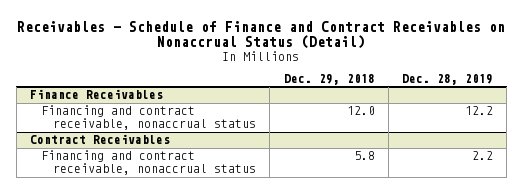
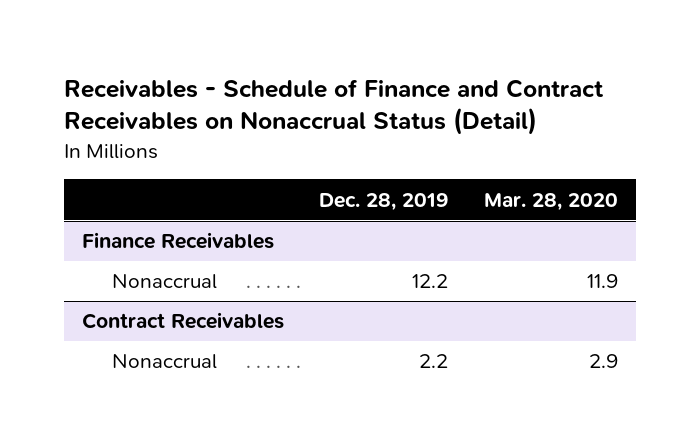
- | Dec. 29, 2018 | Dec. 28, 2019
+ | Dec. 28, 2019 | Mar. 28, 2020
@ Finance Receivables
- Financing and contract receivable, nonaccrual status | 12.0 | 12.2
+ Nonaccrual | 12.2 | 11.9
@ Contract Receivables
- Financing and contract receivable, nonaccrual status | 5.8 | 2.2
+ Nonaccrual | 2.2 | 2.9

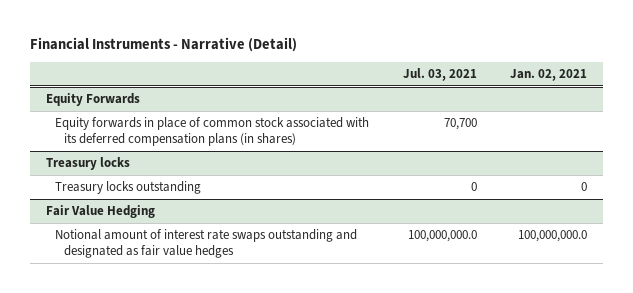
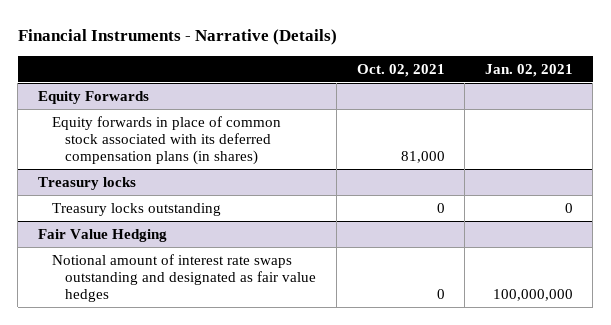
- Financial Instruments - Narrative (Detail)
+ Financial Instruments - Narrative (Details)
- | Jul. 03, 2021 | Jan. 02, 2021
+ | Oct. 02, 2021 | Jan. 02, 2021
@ Fair Value Hedging
- Notional amount of interest rate swaps outstanding and designated as fair value hedges | 100,000,000.0 | 100,000,000.0
+ Notional amount of interest rate swaps outstanding and designated as fair value hedges | 0 | 100,000,000

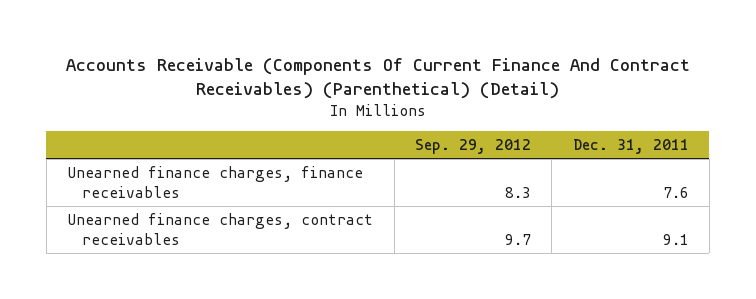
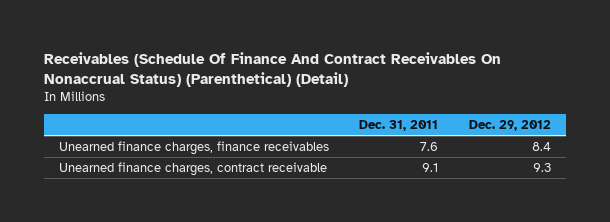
- Accounts Receivable (Components Of Current Finance And Contract Receivables) (Parenthetical) (Detail)
+ Receivables (Schedule Of Finance And Contract Receivables On Nonaccrual Status) (Parenthetical) (Detail)
- | Sep. 29, 2012 | Dec. 31, 2011
+ | Dec. 31, 2011 | Dec. 29, 2012
- Unearned finance charges, contract receivables | 9.7 | 9.1
+ Unearned finance charges, contract receivable | 9.1 | 9.3

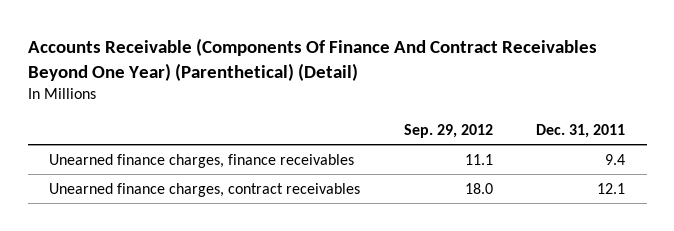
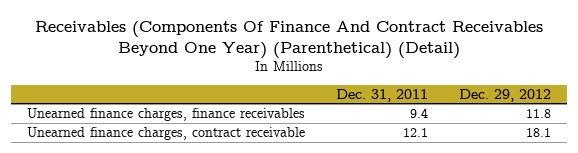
- Accounts Receivable (Components Of Finance And Contract Receivables Beyond One Year) (Parenthetical) (Detail)
+ Receivables (Components Of Finance And Contract Receivables Beyond One Year) (Parenthetical) (Detail)
- | Sep. 29, 2012 | Dec. 31, 2011
+ | Dec. 31, 2011 | Dec. 29, 2012
- Unearned finance charges, contract receivables | 18.0 | 12.1
+ Unearned finance charges, contract receivable | 12.1 | 18.1

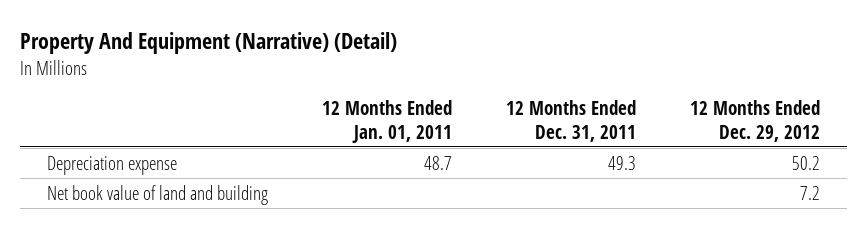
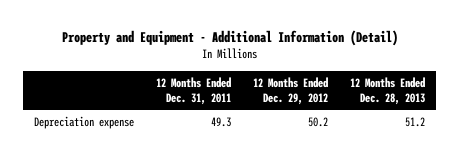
- Property And Equipment (Narrative) (Detail)
+ Property and Equipment - Additional Information (Detail)
- | 12 Months Ended Jan. 01, 2011 | 12 Months Ended Dec. 31, 2011 | 12 Months Ended Dec. 29, 2012
+ | 12 Months Ended Dec. 31, 2011 | 12 Months Ended Dec. 29, 2012 | 12 Months Ended Dec. 28, 2013
- Net book value of land and building | | | 7.2

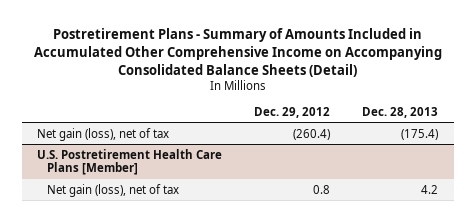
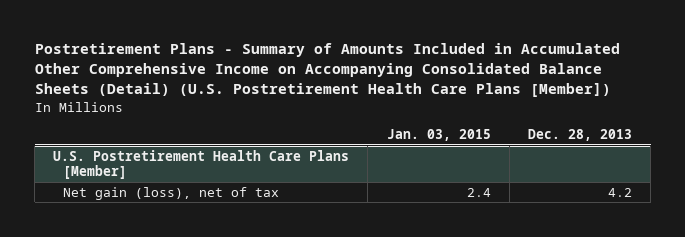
- Postretirement Plans - Summary of Amounts Included in Accumulated Other Comprehensive Income on Accompanying Consolidated Balance Sheets (Detail)
+ Postretirement Plans - Summary of Amounts Included in Accumulated Other Comprehensive Income on Accompanying Consolidated Balance Sheets (Detail) (U.S. Postretirement Health Care Plans [Member])
- | Dec. 29, 2012 | Dec. 28, 2013
+ | Jan. 03, 2015 | Dec. 28, 2013
- Net gain (loss), net of tax | (260.4) | (175.4)

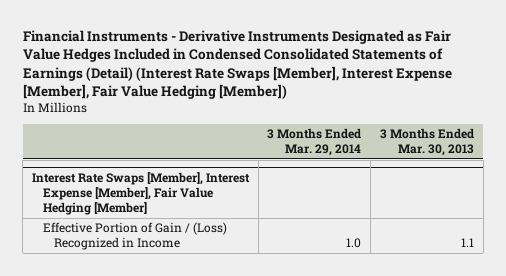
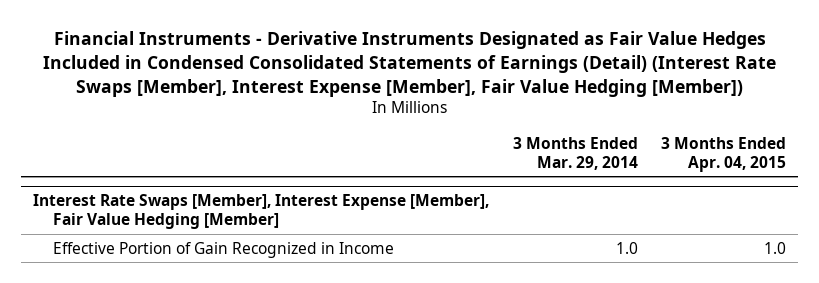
- | 3 Months Ended Mar. 29, 2014 | 3 Months Ended Mar. 30, 2013
+ | 3 Months Ended Mar. 29, 2014 | 3 Months Ended Apr. 04, 2015
@ Interest Rate Swaps [Member], Interest Expense [Member], Fair Value Hedging [Member]
- Effective Portion of Gain / (Loss) Recognized in Income | 1.0 | 1.1
+ Effective Portion of Gain Recognized in Income | 1.0 | 1.0

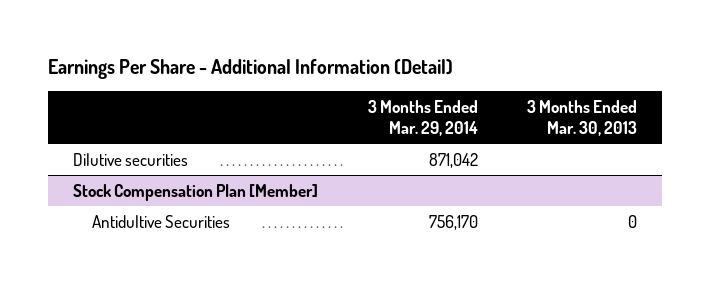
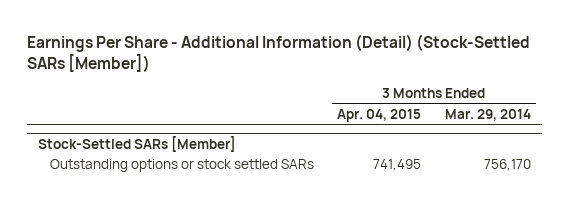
- Earnings Per Share - Additional Information (Detail)
+ Earnings Per Share - Additional Information (Detail) (Stock-Settled SARs [Member])
- | 3 Months Ended Mar. 29, 2014 | 3 Months Ended Mar. 30, 2013
+ | 3 Months Ended Apr. 04, 2015 | 3 Months Ended Mar. 29, 2014
- Dilutive securities | 871,042 |
- Stock Compensation Plan [Member]
- Antidultive Securities | 756,170 | 0
+ Stock-Settled SARs [Member]
+ Outstanding options or stock settled SARs | 741,495 | 756,170

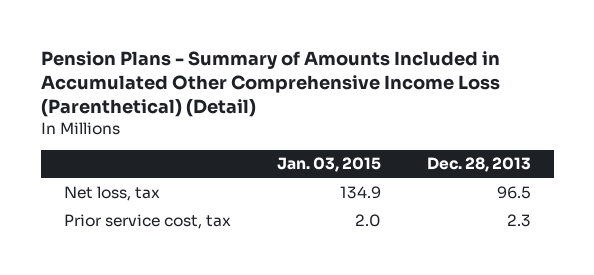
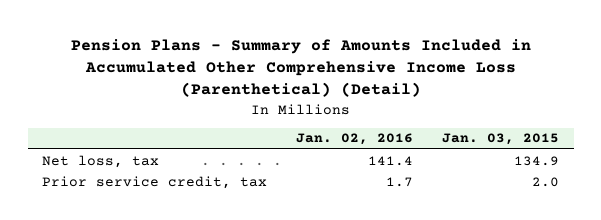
- | Jan. 03, 2015 | Dec. 28, 2013
+ | Jan. 02, 2016 | Jan. 03, 2015
- Prior service cost, tax | 2.0 | 2.3
+ Prior service credit, tax | 1.7 | 2.0

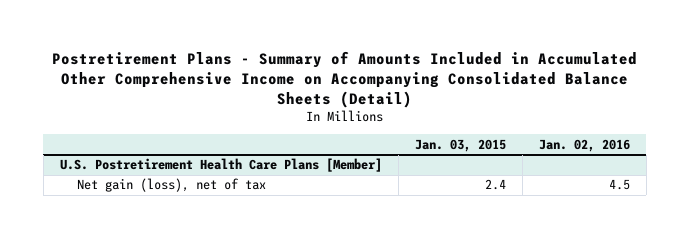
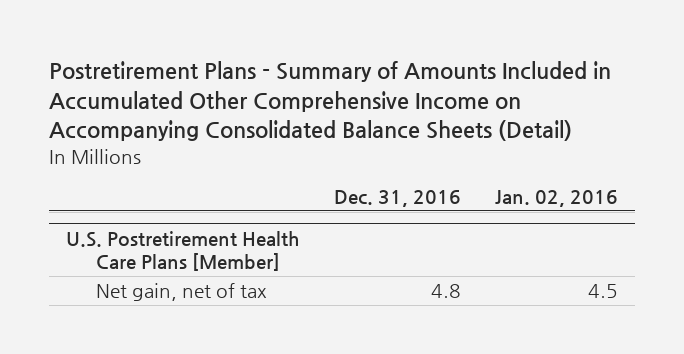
- | Jan. 03, 2015 | Jan. 02, 2016
+ | Dec. 31, 2016 | Jan. 02, 2016
@ U.S. Postretirement Health Care Plans [Member]
- Net gain (loss), net of tax | 2.4 | 4.5
+ Net gain, net of tax | 4.8 | 4.5

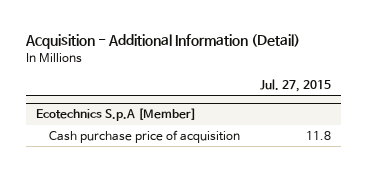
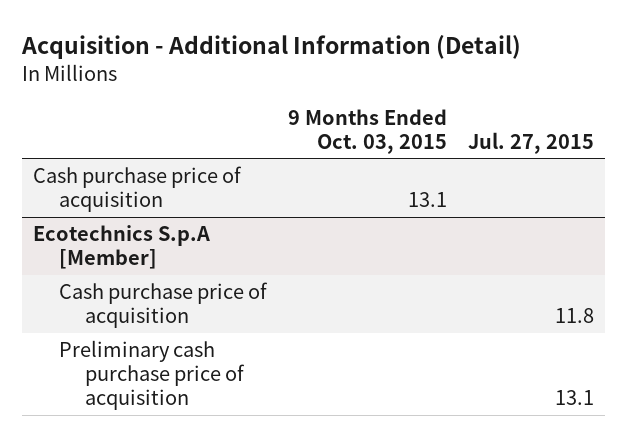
- | Jul. 27, 2015
+ | 9 Months Ended Oct. 03, 2015 | Jul. 27, 2015
+ Cash purchase price of acquisition | 13.1 |
@ Ecotechnics S.p.A [Member]
+ Preliminary cash purchase price of acquisition | | 13.1

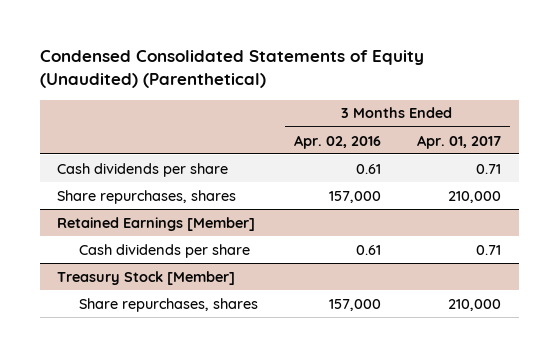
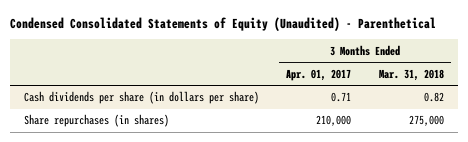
- Condensed Consolidated Statements of Equity (Unaudited) (Parenthetical)
+ Condensed Consolidated Statements of Equity (Unaudited) - Parenthetical
- | 3 Months Ended Apr. 02, 2016 | 3 Months Ended Apr. 01, 2017
+ | 3 Months Ended Apr. 01, 2017 | 3 Months Ended Mar. 31, 2018
- Cash dividends per share | 0.61 | 0.71
- Share repurchases, shares | 157,000 | 210,000
- Retained Earnings [Member]
- Cash dividends per share | 0.61 | 0.71
- Treasury Stock [Member]
- Share repurchases, shares | 157,000 | 210,000
+ Cash dividends per share (in dollars per share) | 0.71 | 0.82
+ Share repurchases (in shares) | 210,000 | 275,000

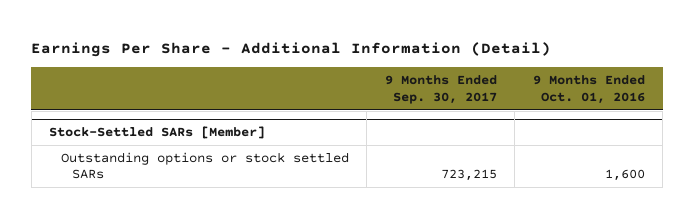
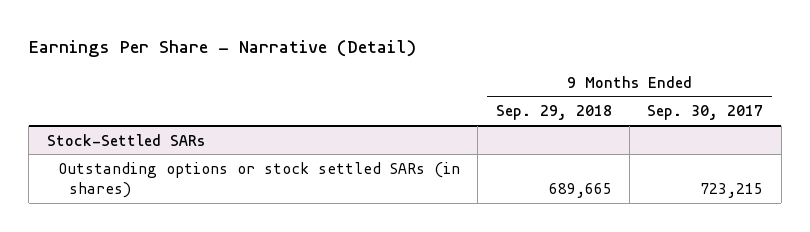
- Earnings Per Share - Additional Information (Detail)
+ Earnings Per Share - Narrative (Detail)
- | 9 Months Ended Sep. 30, 2017 | 9 Months Ended Oct. 01, 2016
+ | 9 Months Ended Sep. 29, 2018 | 9 Months Ended Sep. 30, 2017
- Stock-Settled SARs [Member]
- Outstanding options or stock settled SARs | 723,215 | 1,600
+ Stock-Settled SARs
+ Outstanding options or stock settled SARs (in shares) | 689,665 | 723,215

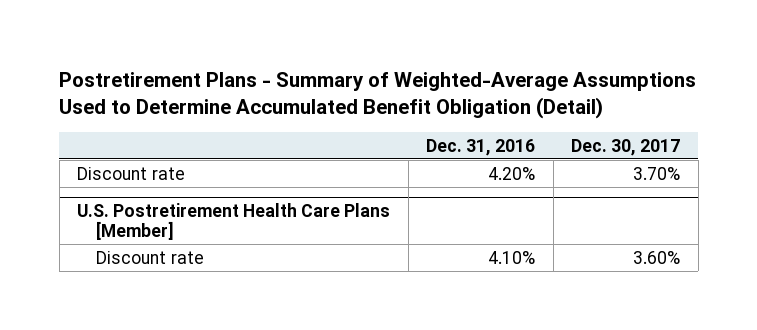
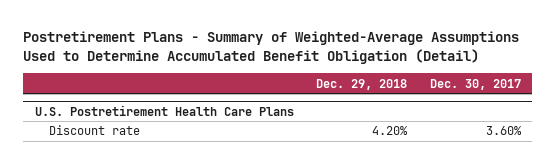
- | Dec. 31, 2016 | Dec. 30, 2017
+ | Dec. 29, 2018 | Dec. 30, 2017
- Discount rate | 4.20% | 3.70%
- U.S. Postretirement Health Care Plans [Member]
+ U.S. Postretirement Health Care Plans

